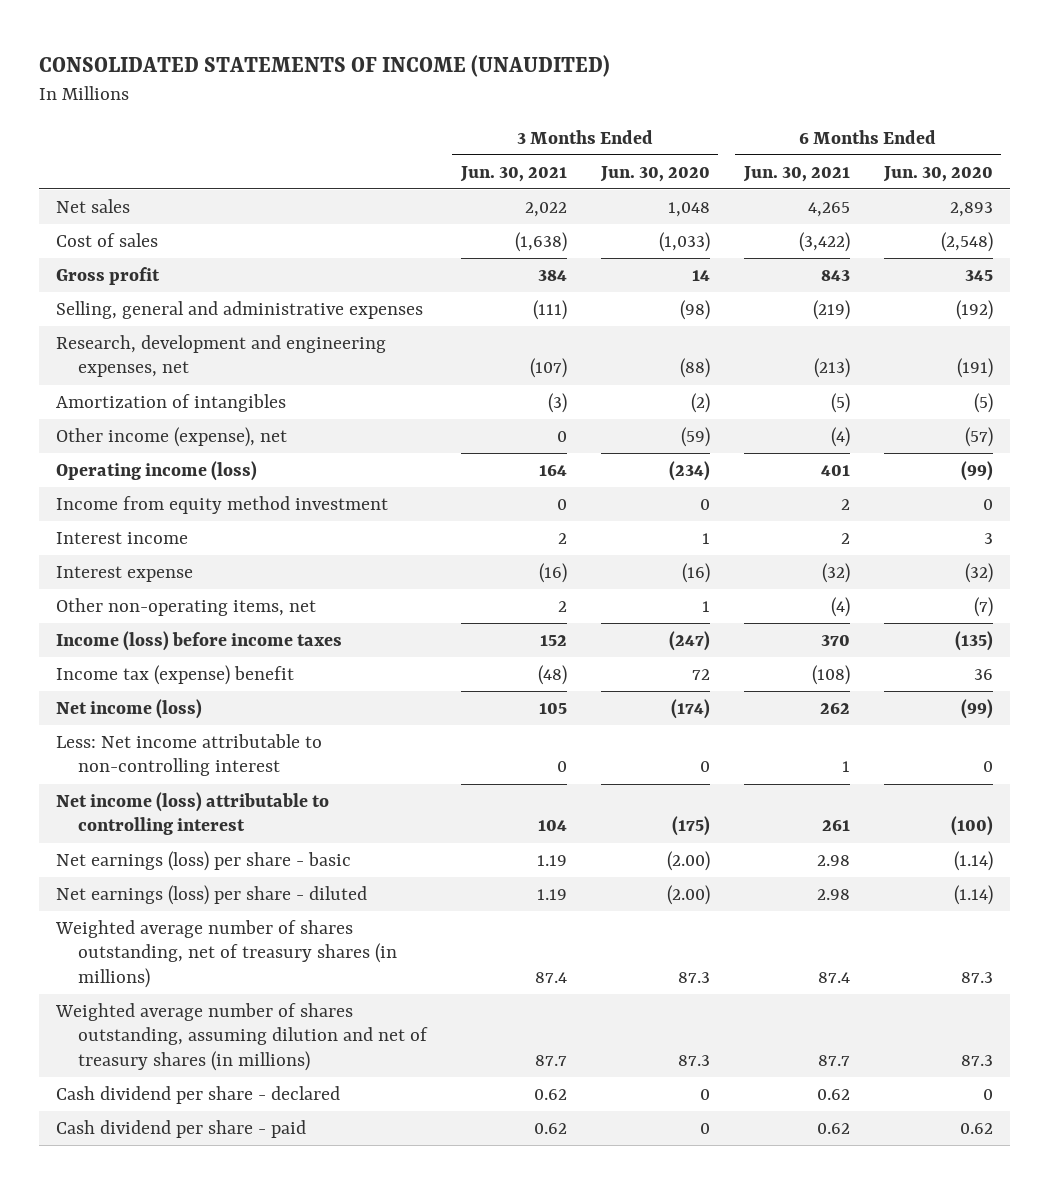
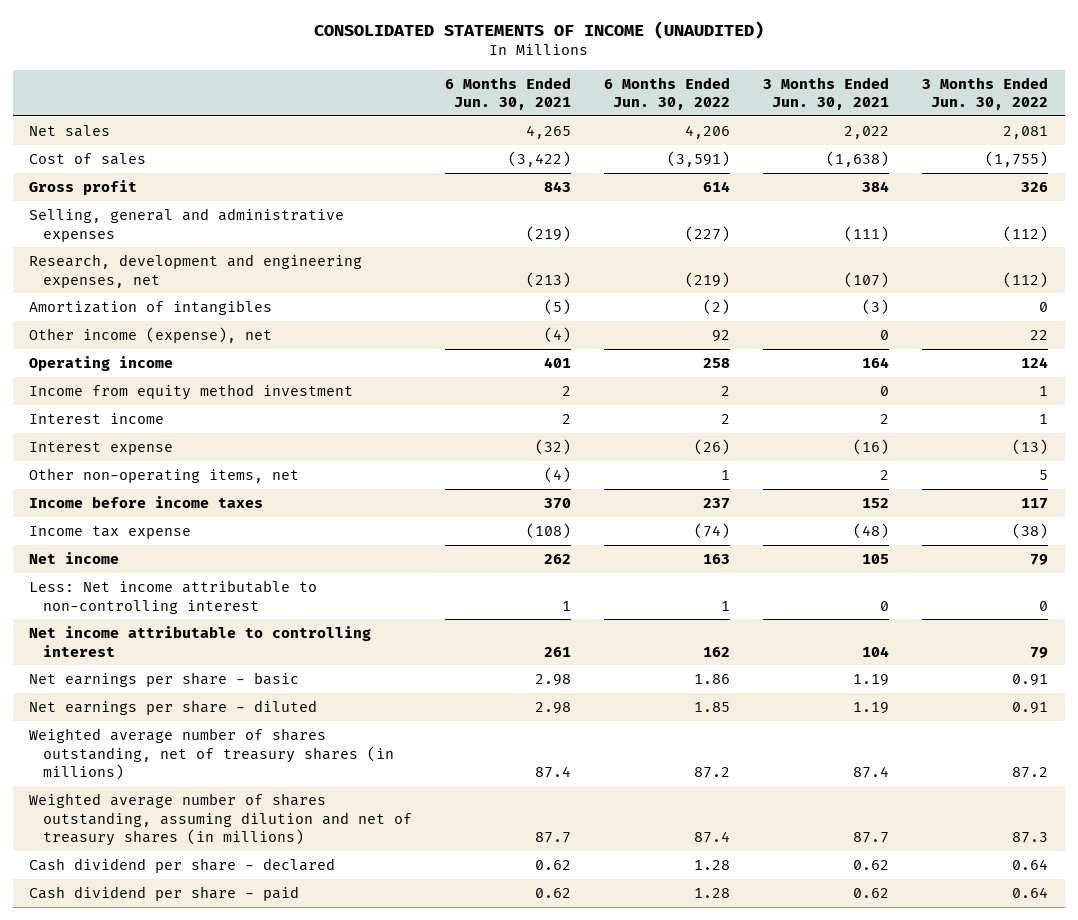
- | 3 Months Ended Jun. 30, 2021 | 3 Months Ended Jun. 30, 2020 | 6 Months Ended Jun. 30, 2021 | 6 Months Ended Jun. 30, 2020
+ | 6 Months Ended Jun. 30, 2021 | 6 Months Ended Jun. 30, 2022 | 3 Months Ended Jun. 30, 2021 | 3 Months Ended Jun. 30, 2022
- Operating income (loss) | 164 | (234) | 401 | (99)
+ Operating income | 401 | 258 | 164 | 124
- Income (loss) before income taxes | 152 | (247) | 370 | (135)
- Income tax (expense) benefit | (48) | 72 | (108) | 36
- Net income (loss) | 105 | (174) | 262 | (99)
+ Income before income taxes | 370 | 237 | 152 | 117
+ Income tax expense | (108) | (74) | (48) | (38)
+ Net income | 262 | 163 | 105 | 79
- Net income (loss) attributable to controlling interest | 104 | (175) | 261 | (100)
- Net earnings (loss) per share - basic | 1.19 | (2.00) | 2.98 | (1.14)
- Net earnings (loss) per share - diluted | 1.19 | (2.00) | 2.98 | (1.14)
+ Net income attributable to controlling interest | 261 | 162 | 104 | 79
+ Net earnings per share - basic | 2.98 | 1.86 | 1.19 | 0.91
+ Net earnings per share - diluted | 2.98 | 1.85 | 1.19 | 0.91

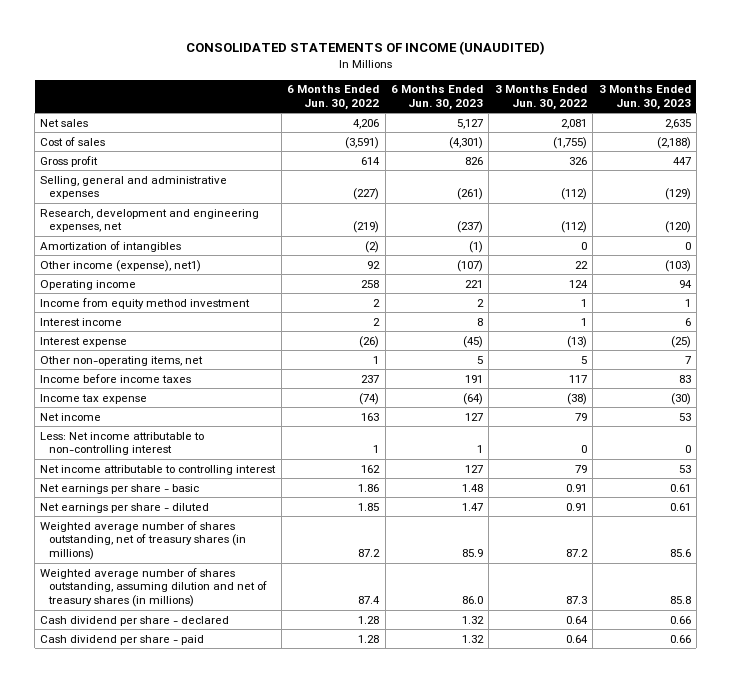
- | 6 Months Ended Jun. 30, 2021 | 6 Months Ended Jun. 30, 2022 | 3 Months Ended Jun. 30, 2021 | 3 Months Ended Jun. 30, 2022
+ | 6 Months Ended Jun. 30, 2022 | 6 Months Ended Jun. 30, 2023 | 3 Months Ended Jun. 30, 2022 | 3 Months Ended Jun. 30, 2023
- Other income (expense), net | (4) | 92 | 0 | 22
+ Other income (expense), net1) | 92 | (107) | 22 | (103)

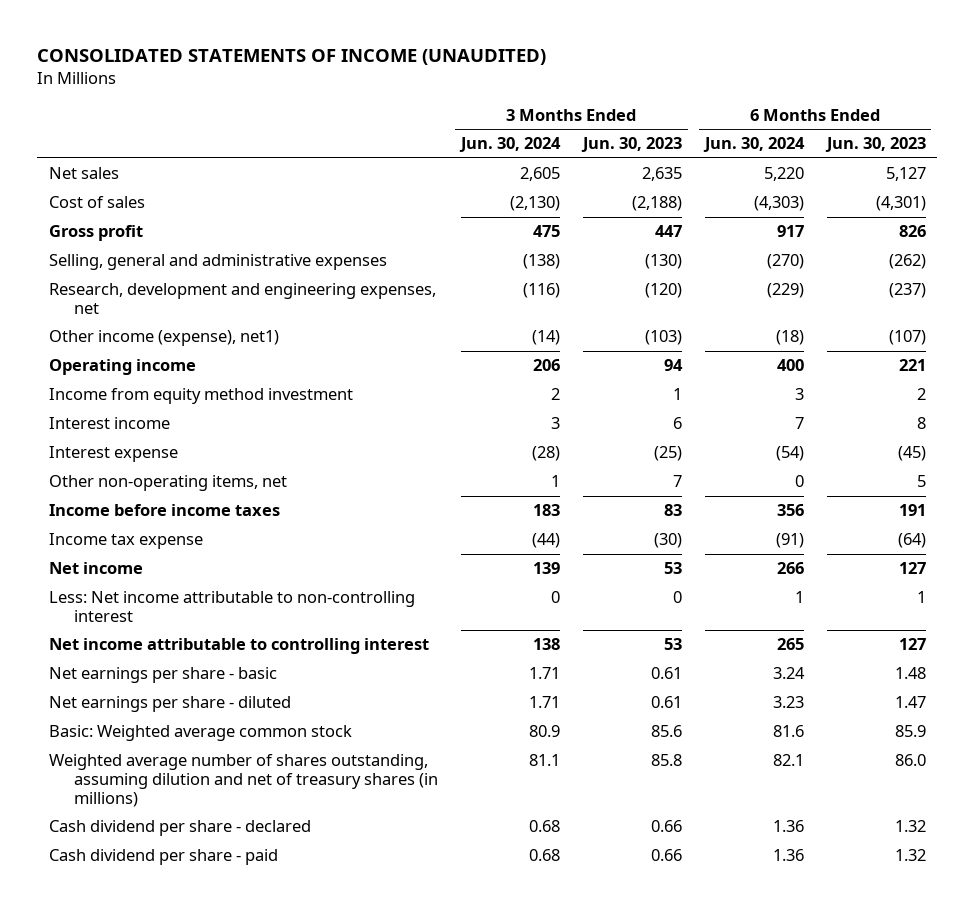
- | 6 Months Ended Jun. 30, 2022 | 6 Months Ended Jun. 30, 2023 | 3 Months Ended Jun. 30, 2022 | 3 Months Ended Jun. 30, 2023
+ | 3 Months Ended Jun. 30, 2024 | 3 Months Ended Jun. 30, 2023 | 6 Months Ended Jun. 30, 2024 | 6 Months Ended Jun. 30, 2023
- Selling, general and administrative expenses | (227) | (261) | (112) | (129)
+ Selling, general and administrative expenses | (138) | (130) | (270) | (262)
- Amortization of intangibles | (2) | (1) | 0 | 0
- Weighted average number of shares outstanding, net of treasury shares (in millions) | 87.2 | 85.9 | 87.2 | 85.6
+ Basic: Weighted average common stock | 80.9 | 85.6 | 81.6 | 85.9

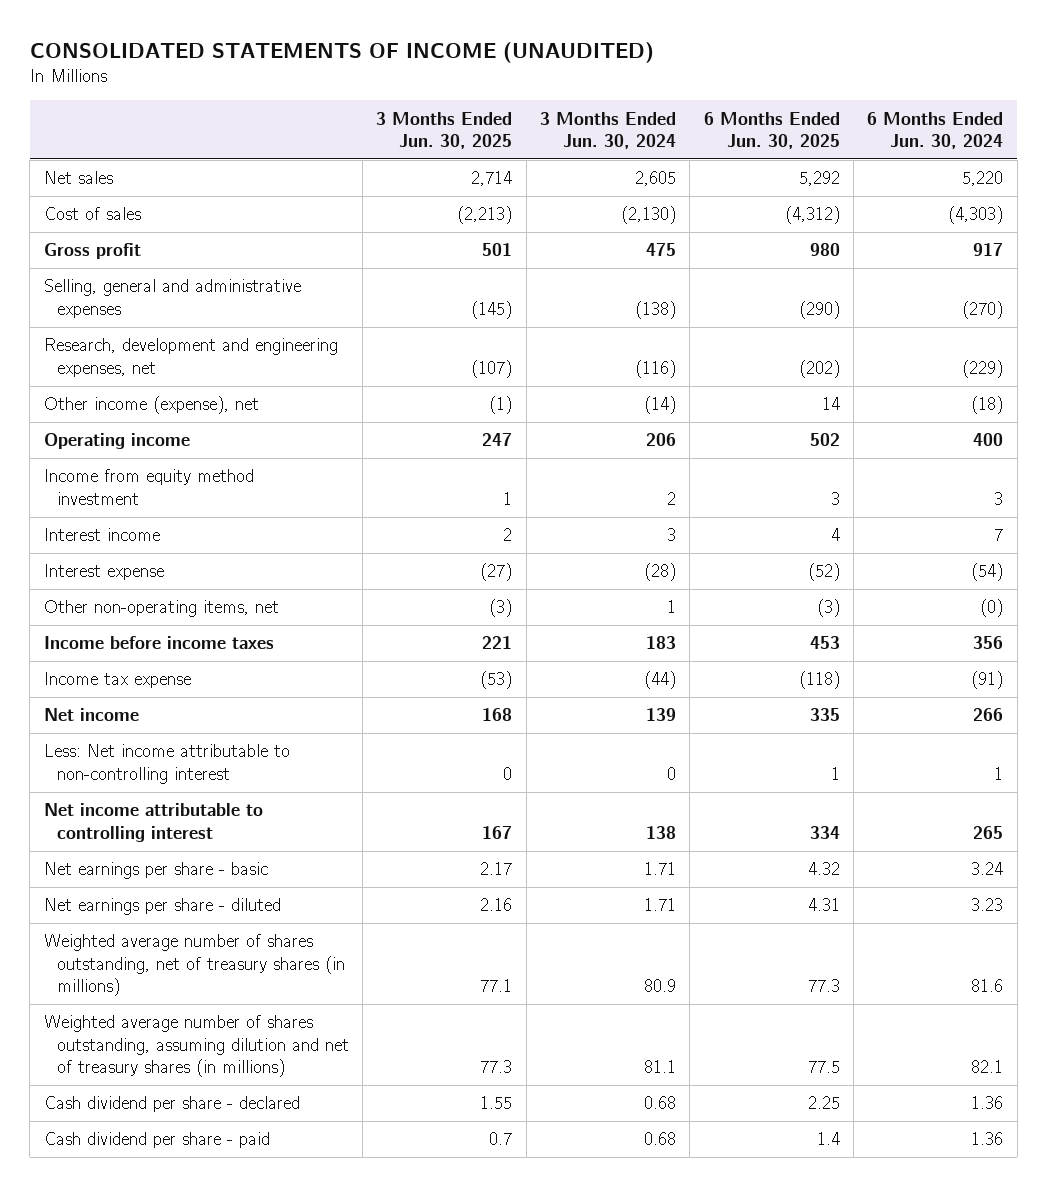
- | 3 Months Ended Jun. 30, 2024 | 3 Months Ended Jun. 30, 2023 | 6 Months Ended Jun. 30, 2024 | 6 Months Ended Jun. 30, 2023
+ | 3 Months Ended Jun. 30, 2025 | 3 Months Ended Jun. 30, 2024 | 6 Months Ended Jun. 30, 2025 | 6 Months Ended Jun. 30, 2024
- Other income (expense), net1) | (14) | (103) | (18) | (107)
+ Other income (expense), net | (1) | (14) | 14 | (18)
- Other non-operating items, net | 1 | 7 | 0 | 5
+ Other non-operating items, net | (3) | 1 | (3) | (0)
- Basic: Weighted average common stock | 80.9 | 85.6 | 81.6 | 85.9
+ Weighted average number of shares outstanding, net of treasury shares (in millions) | 77.1 | 80.9 | 77.3 | 81.6

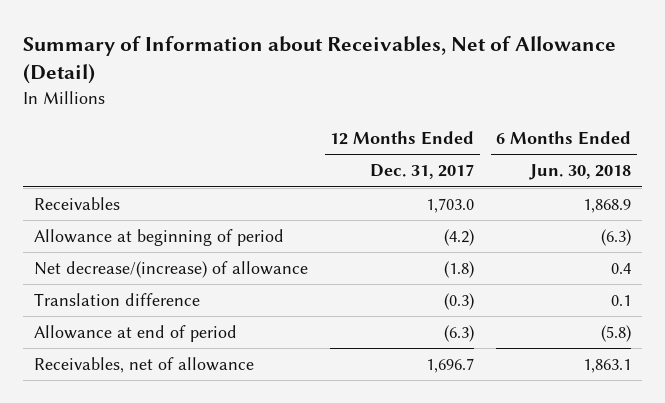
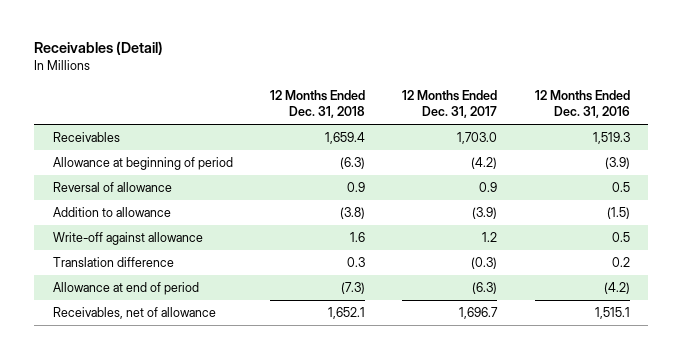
- Summary of Information about Receivables, Net of Allowance (Detail)
+ Receivables (Detail)
- | 12 Months Ended Dec. 31, 2017 | 6 Months Ended Jun. 30, 2018
+ | 12 Months Ended Dec. 31, 2018 | 12 Months Ended Dec. 31, 2017 | 12 Months Ended Dec. 31, 2016
- Net decrease/(increase) of allowance | (1.8) | 0.4
+ Reversal of allowance | 0.9 | 0.9 | 0.5
+ Addition to allowance | (3.8) | (3.9) | (1.5)
+ Write-off against allowance | 1.6 | 1.2 | 0.5

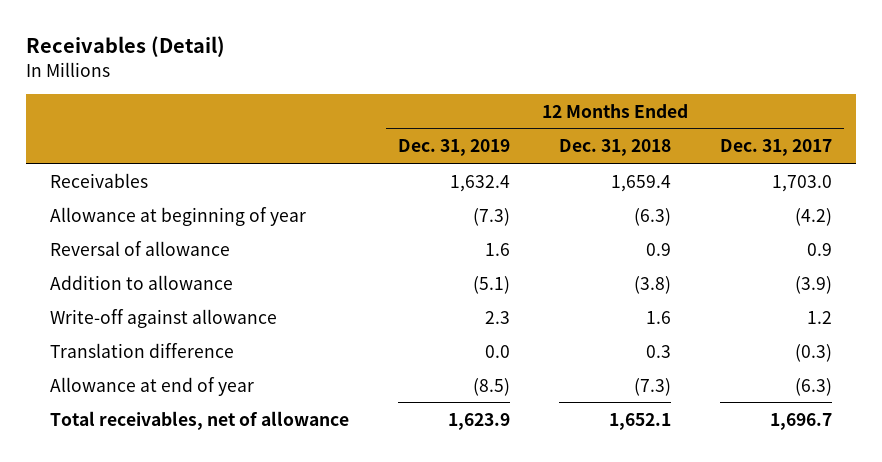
- | 12 Months Ended Dec. 31, 2018 | 12 Months Ended Dec. 31, 2017 | 12 Months Ended Dec. 31, 2016
+ | 12 Months Ended Dec. 31, 2019 | 12 Months Ended Dec. 31, 2018 | 12 Months Ended Dec. 31, 2017
- Allowance at beginning of period | (6.3) | (4.2) | (3.9)
+ Allowance at beginning of year | (7.3) | (6.3) | (4.2)
- Allowance at end of period | (7.3) | (6.3) | (4.2)
- Receivables, net of allowance | 1,652.1 | 1,696.7 | 1,515.1
+ Allowance at end of year | (8.5) | (7.3) | (6.3)
+ Total receivables, net of allowance | 1,623.9 | 1,652.1 | 1,696.7

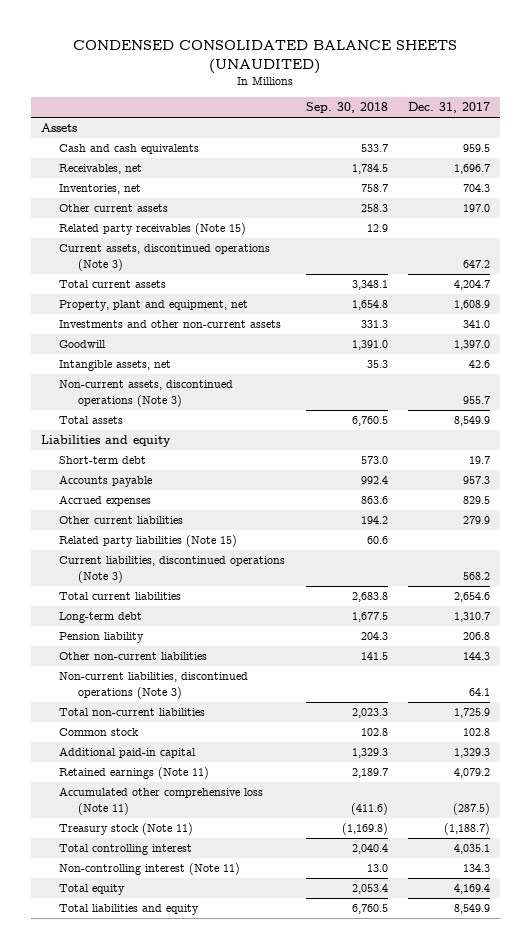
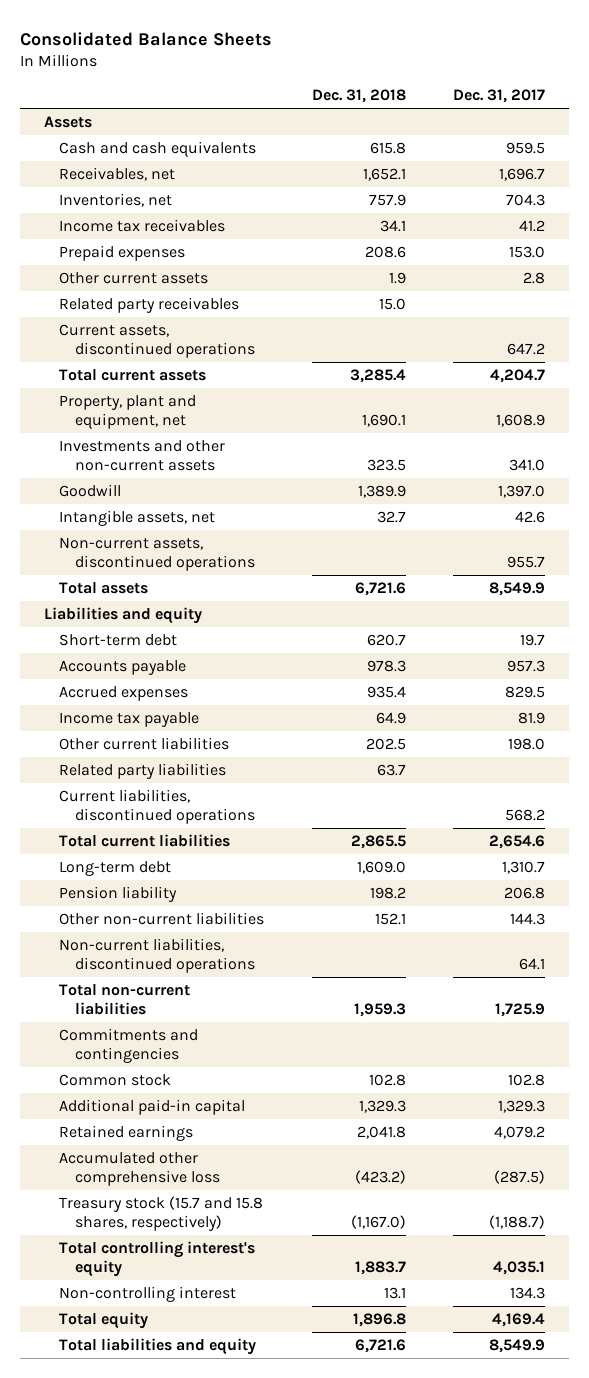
- CONDENSED CONSOLIDATED BALANCE SHEETS (UNAUDITED)
+ Consolidated Balance Sheets
- | Sep. 30, 2018 | Dec. 31, 2017
+ | Dec. 31, 2018 | Dec. 31, 2017
- Other current assets | 258.3 | 197.0
- Related party receivables (Note 15) | 12.9 |
- Current assets, discontinued operations (Note 3) | | 647.2
+ Income tax receivables | 34.1 | 41.2
+ Prepaid expenses | 208.6 | 153.0
+ Other current assets | 1.9 | 2.8
+ Related party receivables | 15.0 |
+ Current assets, discontinued operations | | 647.2
- Non-current assets, discontinued operations (Note 3) | | 955.7
+ Non-current assets, discontinued operations | | 955.7
- Other current liabilities | 194.2 | 279.9
- Related party liabilities (Note 15) | 60.6 |
- Current liabilities, discontinued operations (Note 3) | | 568.2
+ Income tax payable | 64.9 | 81.9
+ Other current liabilities | 202.5 | 198.0
+ Related party liabilities | 63.7 |
+ Current liabilities, discontinued operations | | 568.2
- Non-current liabilities, discontinued operations (Note 3) | | 64.1
+ Non-current liabilities, discontinued operations | | 64.1
+ Commitments and contingencies
- Retained earnings (Note 11) | 2,189.7 | 4,079.2
- Accumulated other comprehensive loss (Note 11) | (411.6) | (287.5)
- Treasury stock (Note 11) | (1,169.8) | (1,188.7)
- Total controlling interest | 2,040.4 | 4,035.1
- Non-controlling interest (Note 11) | 13.0 | 134.3
+ Retained earnings | 2,041.8 | 4,079.2
+ Accumulated other comprehensive loss | (423.2) | (287.5)
+ Treasury stock (15.7 and 15.8 shares, respectively) | (1,167.0) | (1,188.7)
+ Total controlling interest's equity | 1,883.7 | 4,035.1
+ Non-controlling interest | 13.1 | 134.3

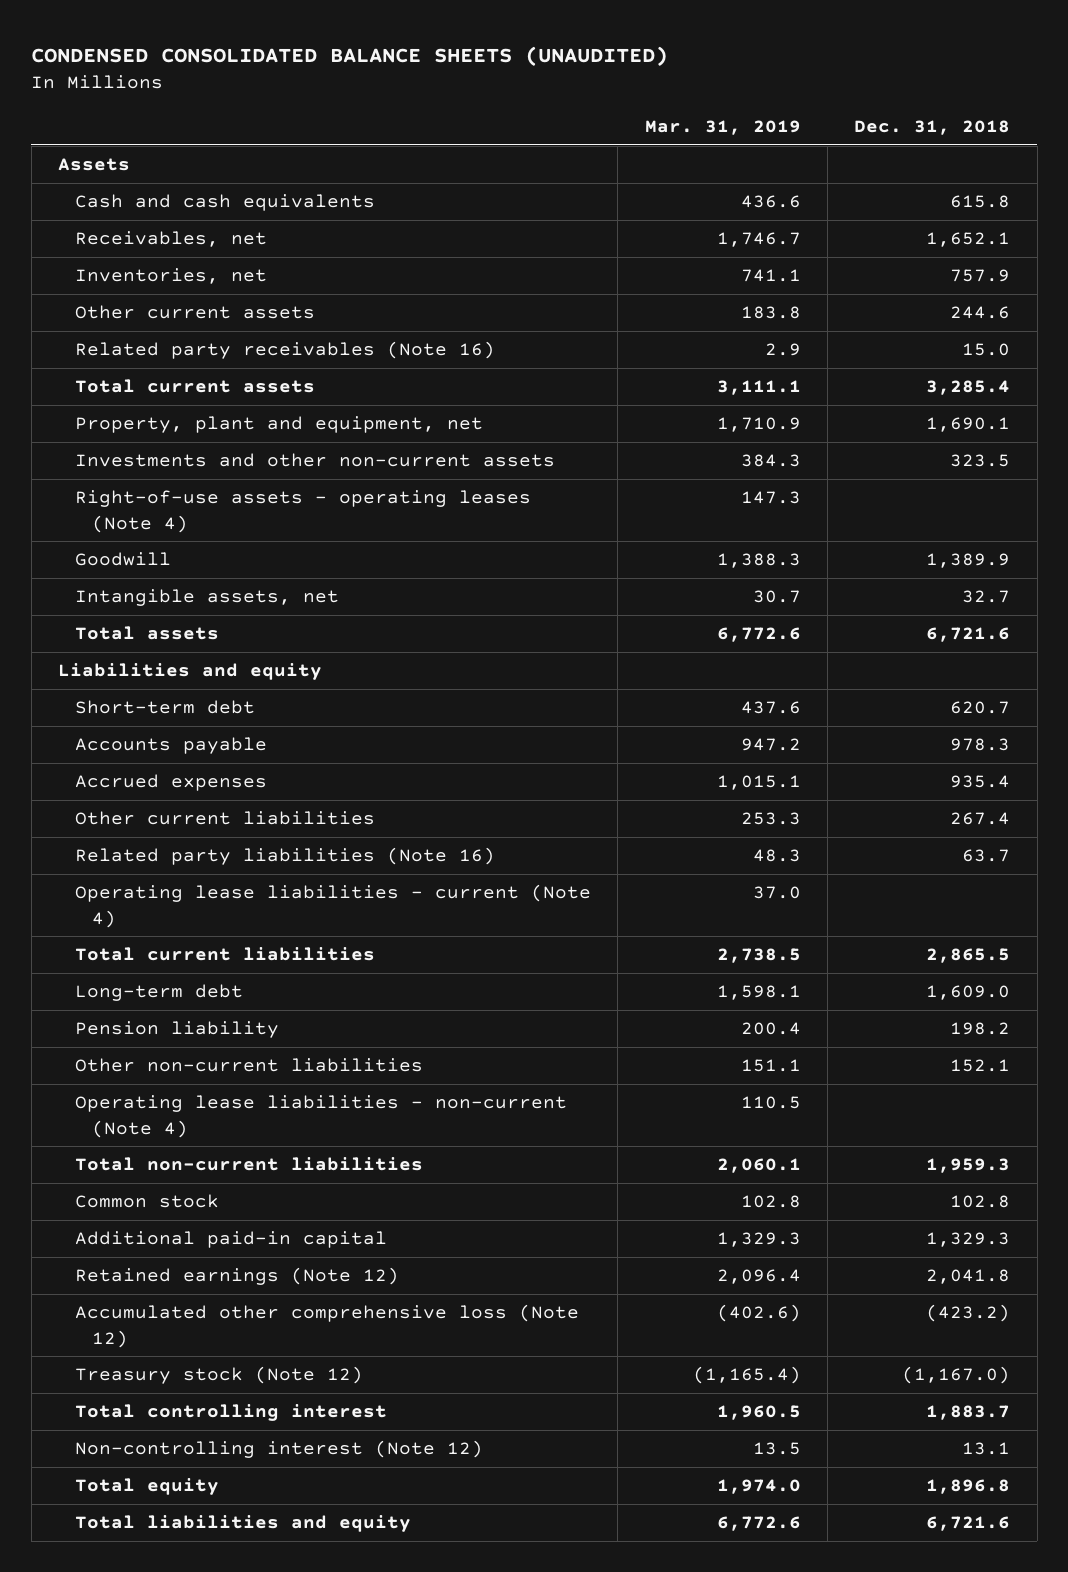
- Consolidated Balance Sheets
+ CONDENSED CONSOLIDATED BALANCE SHEETS (UNAUDITED)
- | Dec. 31, 2018 | Dec. 31, 2017
+ | Mar. 31, 2019 | Dec. 31, 2018
- Income tax receivables | 34.1 | 41.2
- Prepaid expenses | 208.6 | 153.0
- Other current assets | 1.9 | 2.8
- Related party receivables | 15.0 |
- Current assets, discontinued operations | | 647.2
+ Other current assets | 183.8 | 244.6
+ Related party receivables (Note 16) | 2.9 | 15.0
+ Right-of-use assets - operating leases (Note 4) | 147.3 |
- Non-current assets, discontinued operations | | 955.7
- Income tax payable | 64.9 | 81.9
- Other current liabilities | 202.5 | 198.0
- Related party liabilities | 63.7 |
- Current liabilities, discontinued operations | | 568.2
+ Other current liabilities | 253.3 | 267.4
+ Related party liabilities (Note 16) | 48.3 | 63.7
+ Operating lease liabilities - current (Note 4) | 37.0 |
- Non-current liabilities, discontinued operations | | 64.1
+ Operating lease liabilities - non-current (Note 4) | 110.5 |
- Commitments and contingencies
- Retained earnings | 2,041.8 | 4,079.2
- Accumulated other comprehensive loss | (423.2) | (287.5)
- Treasury stock (15.7 and 15.8 shares, respectively) | (1,167.0) | (1,188.7)
- Total controlling interest's equity | 1,883.7 | 4,035.1
- Non-controlling interest | 13.1 | 134.3
+ Retained earnings (Note 12) | 2,096.4 | 2,041.8
+ Accumulated other comprehensive loss (Note 12) | (402.6) | (423.2)
+ Treasury stock (Note 12) | (1,165.4) | (1,167.0)
+ Total controlling interest | 1,960.5 | 1,883.7
+ Non-controlling interest (Note 12) | 13.5 | 13.1

